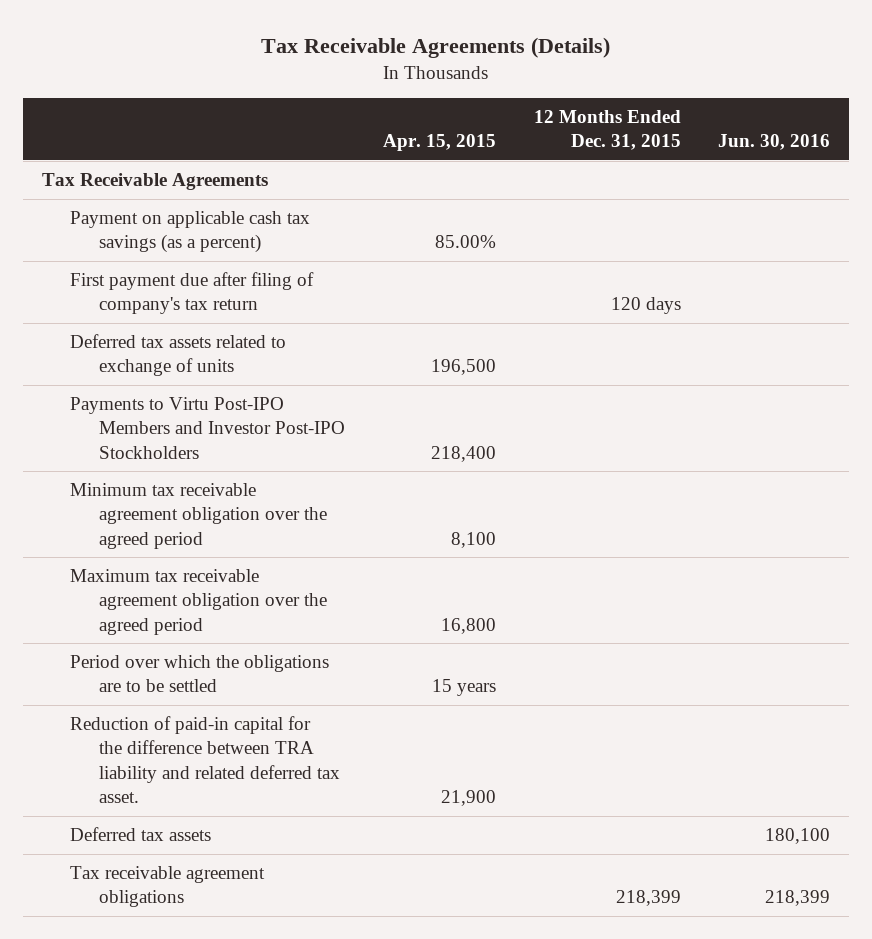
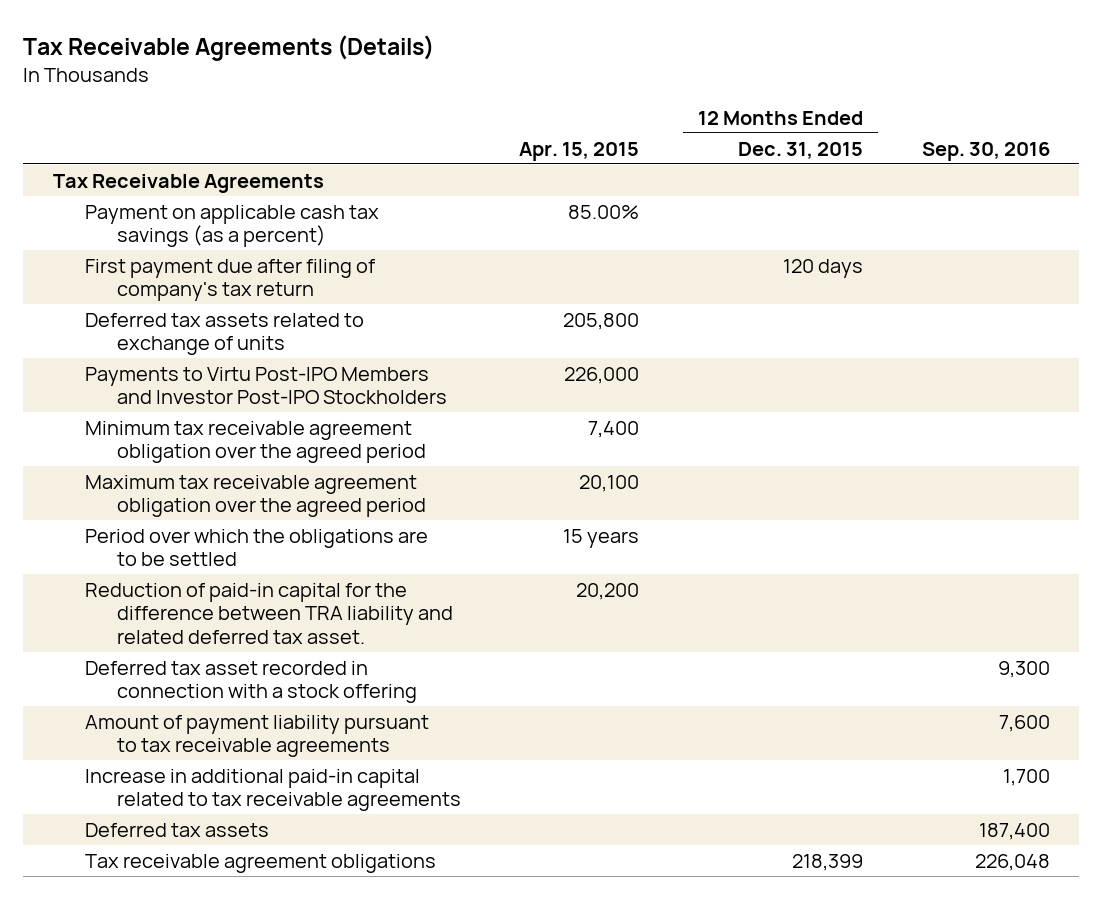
- | Apr. 15, 2015 | 12 Months Ended Dec. 31, 2015 | Jun. 30, 2016
+ | Apr. 15, 2015 | 12 Months Ended Dec. 31, 2015 | Sep. 30, 2016
- Deferred tax assets related to exchange of units | 196,500 | |
- Payments to Virtu Post-IPO Members and Investor Post-IPO Stockholders | 218,400 | |
- Minimum tax receivable agreement obligation over the agreed period | 8,100 | |
- Maximum tax receivable agreement obligation over the agreed period | 16,800 | |
+ Deferred tax assets related to exchange of units | 205,800 | |
+ Payments to Virtu Post-IPO Members and Investor Post-IPO Stockholders | 226,000 | |
+ Minimum tax receivable agreement obligation over the agreed period | 7,400 | |
+ Maximum tax receivable agreement obligation over the agreed period | 20,100 | |
- Reduction of paid-in capital for the difference between TRA liability and related deferred tax asset. | 21,900 | |
+ Reduction of paid-in capital for the difference between TRA liability and related deferred tax asset. | 20,200 | |
+ Deferred tax asset recorded in connection with a stock offering | | | 9,300
+ Amount of payment liability pursuant to tax receivable agreements | | | 7,600
+ Increase in additional paid-in capital related to tax receivable agreements | | | 1,700

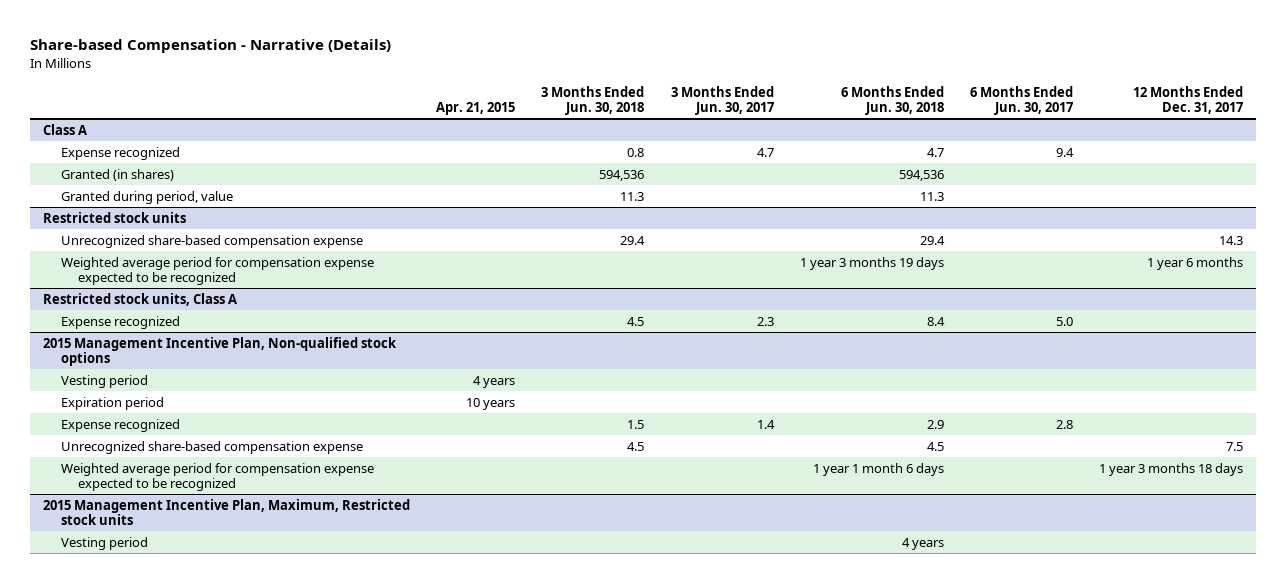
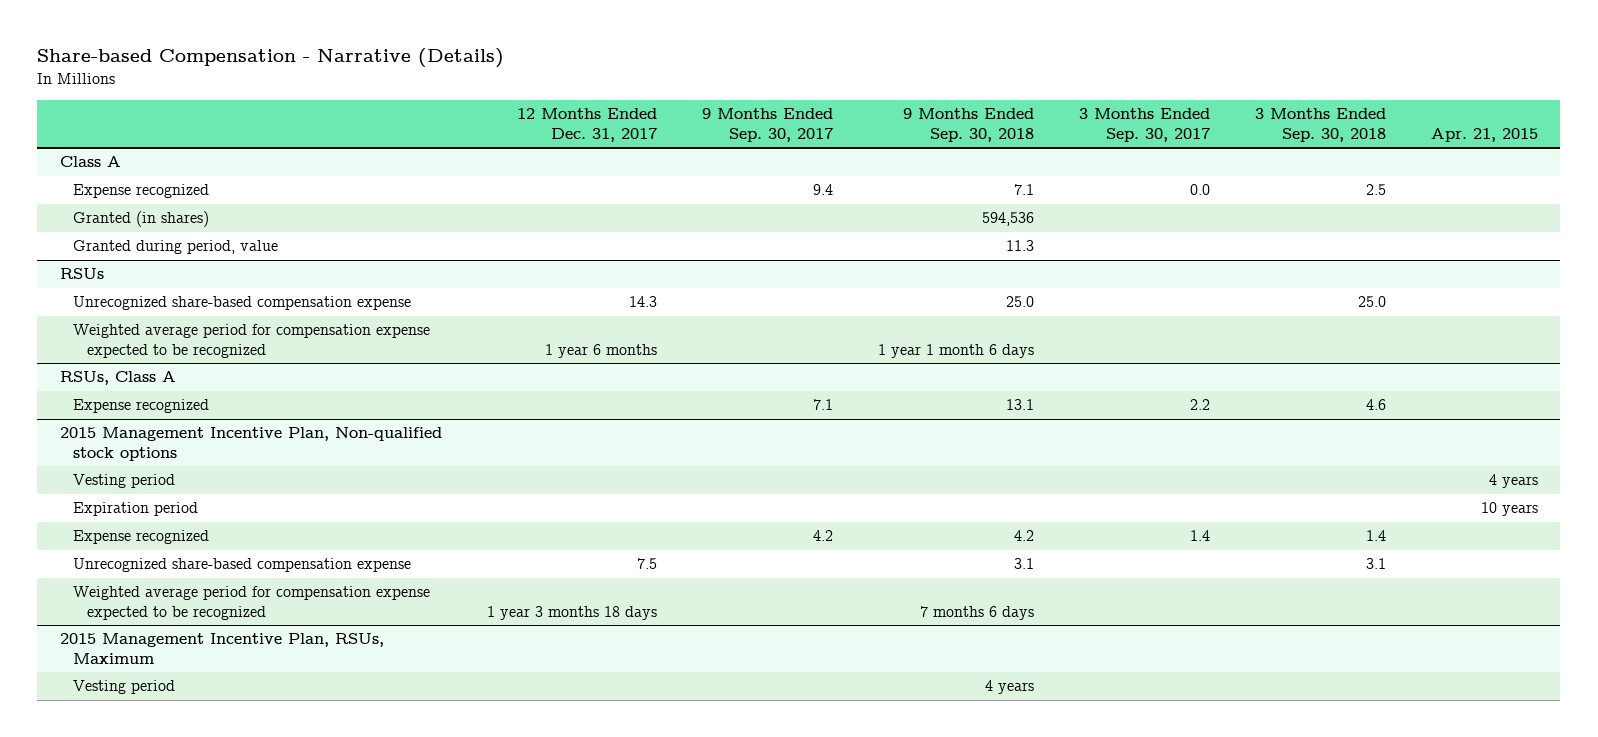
- | Apr. 21, 2015 | 3 Months Ended Jun. 30, 2018 | 3 Months Ended Jun. 30, 2017 | 6 Months Ended Jun. 30, 2018 | 6 Months Ended Jun. 30, 2017 | 12 Months Ended Dec. 31, 2017
+ | 12 Months Ended Dec. 31, 2017 | 9 Months Ended Sep. 30, 2017 | 9 Months Ended Sep. 30, 2018 | 3 Months Ended Sep. 30, 2017 | 3 Months Ended Sep. 30, 2018 | Apr. 21, 2015
- Restricted stock units
+ RSUs
- Restricted stock units, Class A
- Expense recognized | | 4.5 | 2.3 | 8.4 | 5.0 |
+ RSUs, Class A
+ Expense recognized | | 7.1 | 13.1 | 2.2 | 4.6 |
- 2015 Management Incentive Plan, Maximum, Restricted stock units
+ 2015 Management Incentive Plan, RSUs, Maximum

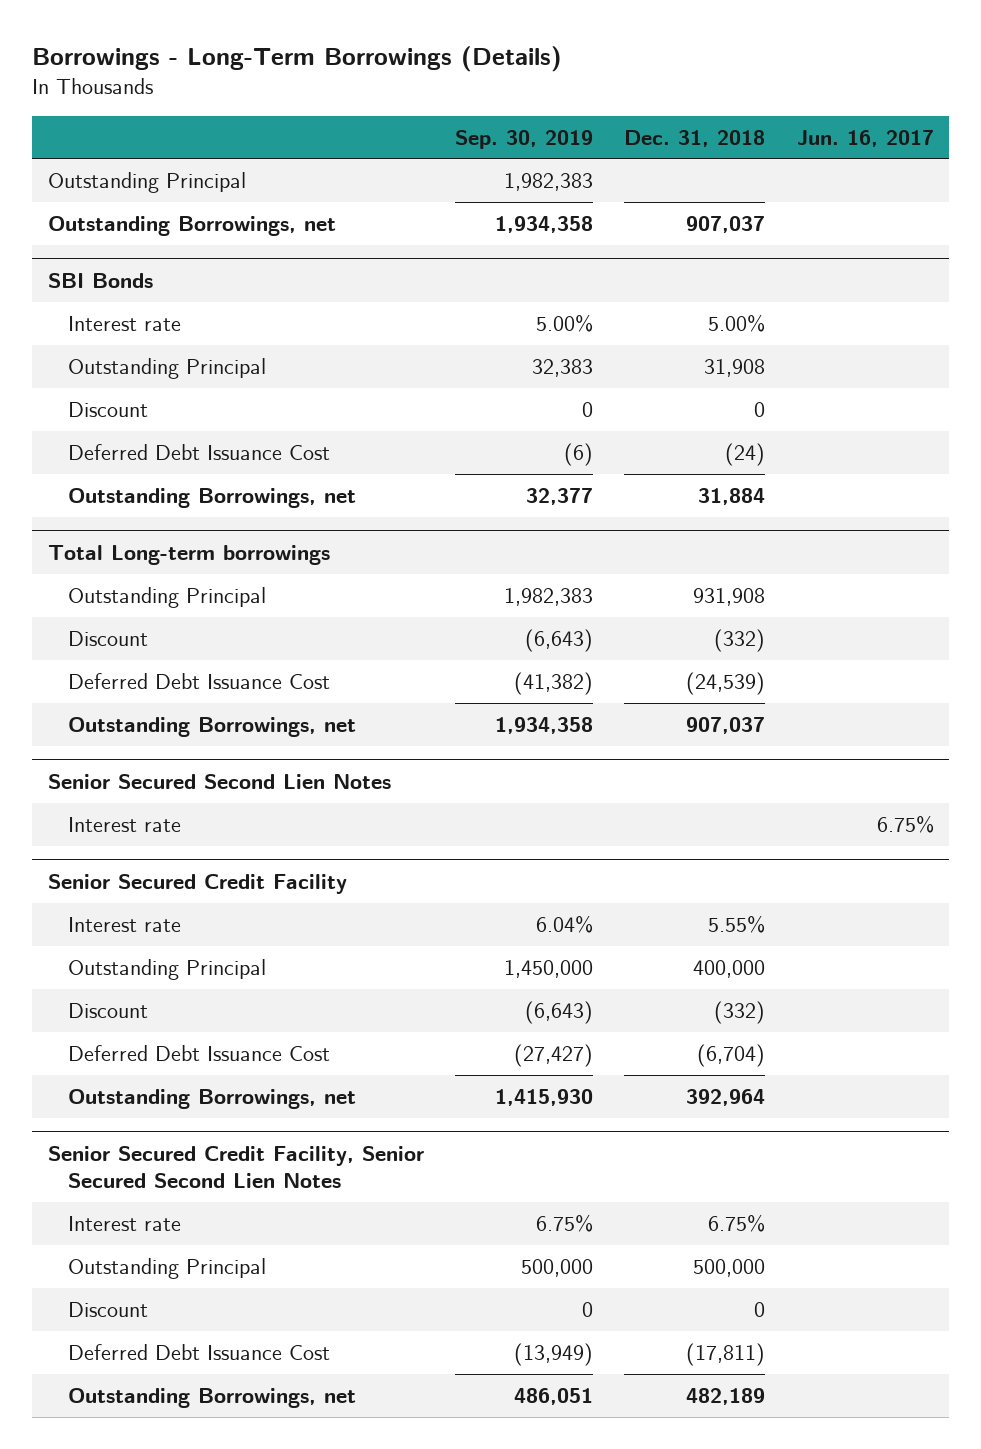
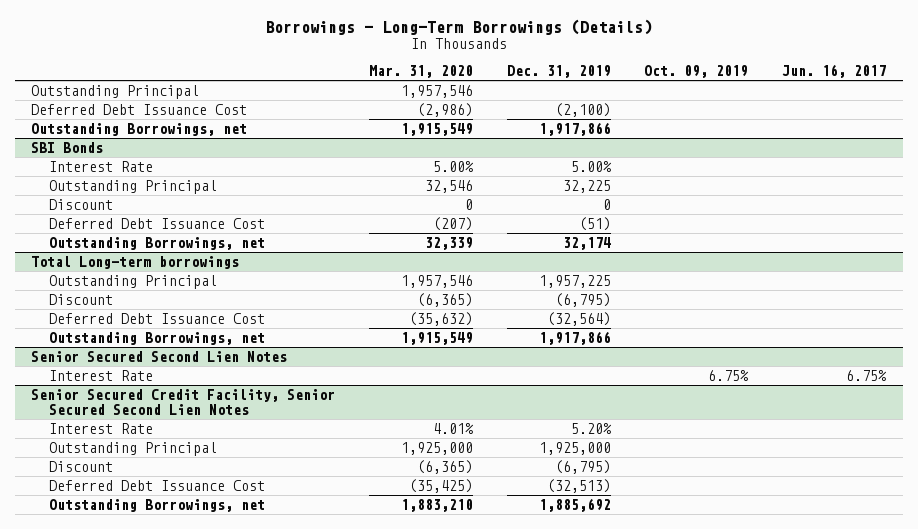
- | Sep. 30, 2019 | Dec. 31, 2018 | Jun. 16, 2017
+ | Mar. 31, 2020 | Dec. 31, 2019 | Oct. 09, 2019 | Jun. 16, 2017
+ Deferred Debt Issuance Cost | (2,986) | (2,100) | |
@ SBI Bonds
- Interest rate | 5.00% | 5.00% |
+ Interest Rate | 5.00% | 5.00% | |
@ Senior Secured Second Lien Notes
- Interest rate | | | 6.75%
- Senior Secured Credit Facility
- Interest rate | 6.04% | 5.55% |
- Outstanding Principal | 1,450,000 | 400,000 |
- Discount | (6,643) | (332) |
- Deferred Debt Issuance Cost | (27,427) | (6,704) |
- Outstanding Borrowings, net | 1,415,930 | 392,964 |
@ Senior Secured Second Lien Notes
+ Interest Rate | | | 6.75% | 6.75%
@ Senior Secured Credit Facility, Senior Secured Second Lien Notes
- Interest rate | 6.75% | 6.75% |
+ Interest Rate | 4.01% | 5.20% | |

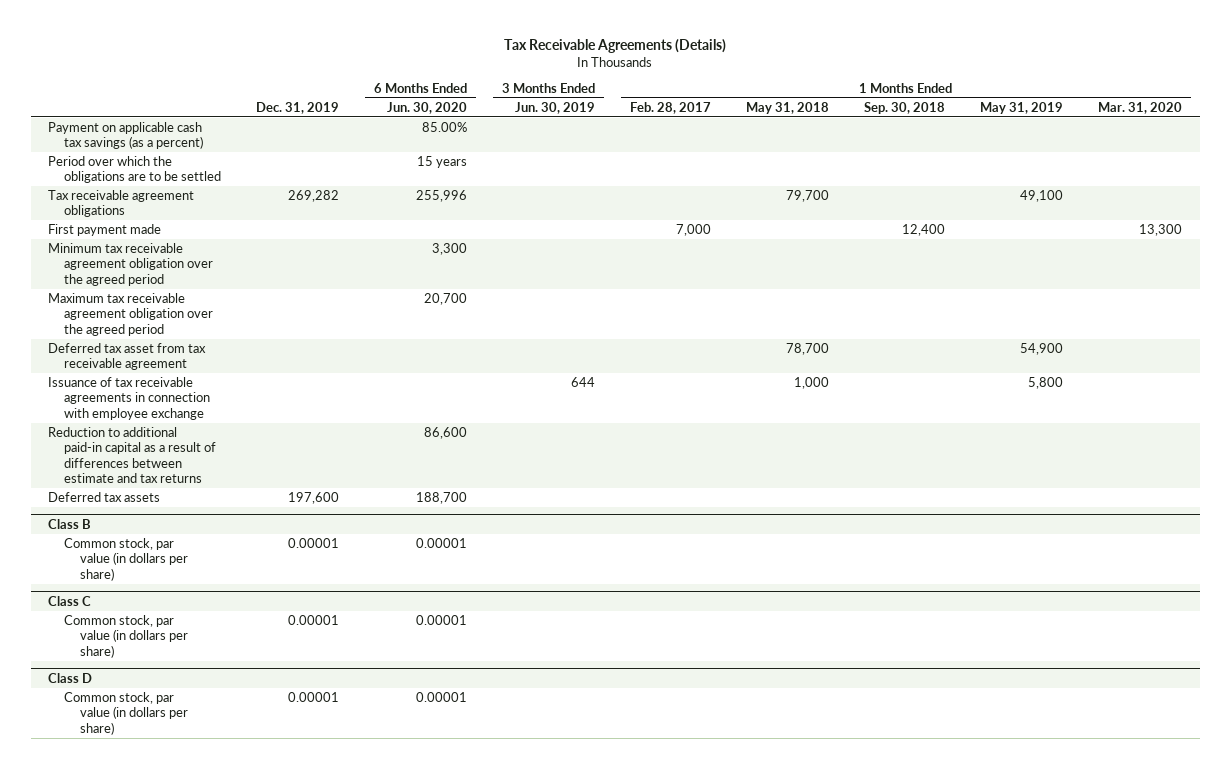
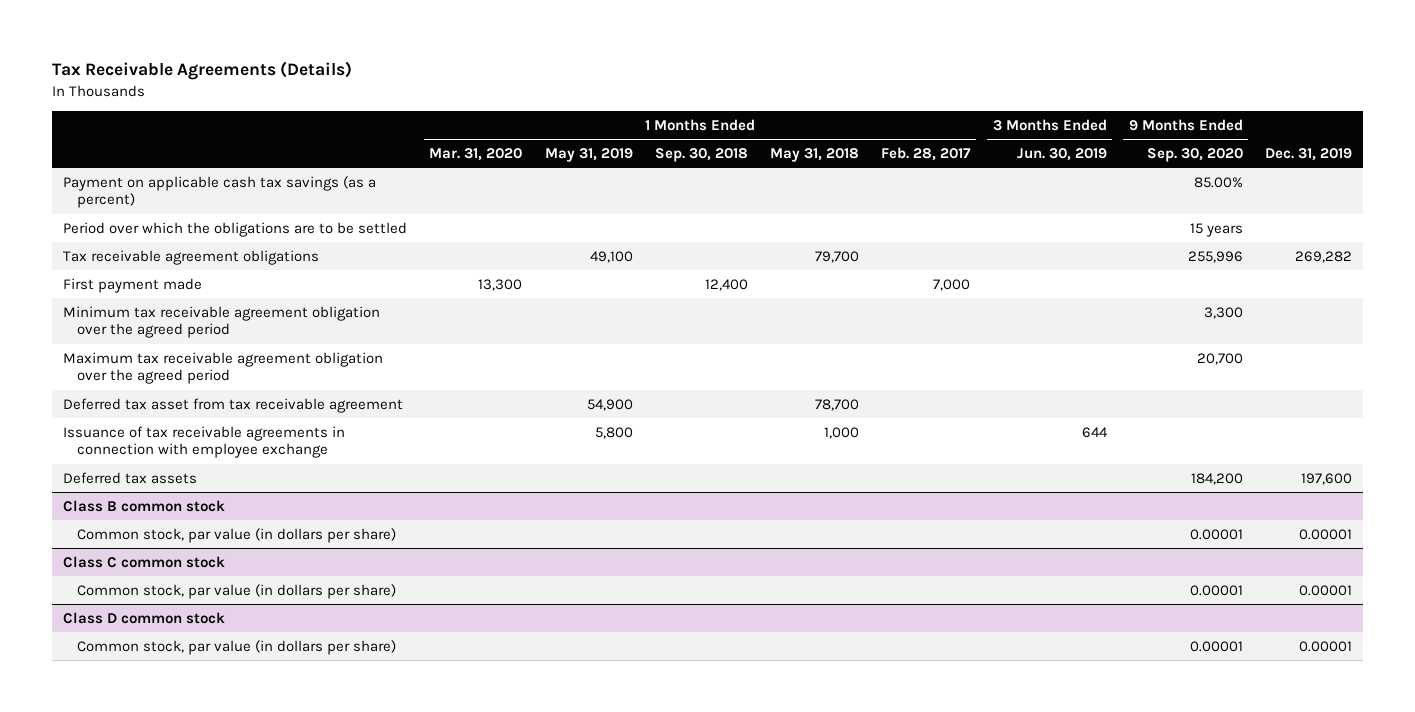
- | Dec. 31, 2019 | 6 Months Ended Jun. 30, 2020 | 3 Months Ended Jun. 30, 2019 | 1 Months Ended Feb. 28, 2017 | 1 Months Ended May 31, 2018 | 1 Months Ended Sep. 30, 2018 | 1 Months Ended May 31, 2019 | 1 Months Ended Mar. 31, 2020
+ | 1 Months Ended Mar. 31, 2020 | 1 Months Ended May 31, 2019 | 1 Months Ended Sep. 30, 2018 | 1 Months Ended May 31, 2018 | 1 Months Ended Feb. 28, 2017 | 3 Months Ended Jun. 30, 2019 | 9 Months Ended Sep. 30, 2020 | Dec. 31, 2019
- Reduction to additional paid-in capital as a result of differences between estimate and tax returns | | 86,600 | | | | | |
- Class B
+ Class B common stock
- Class C
+ Class C common stock
- Class D
+ Class D common stock

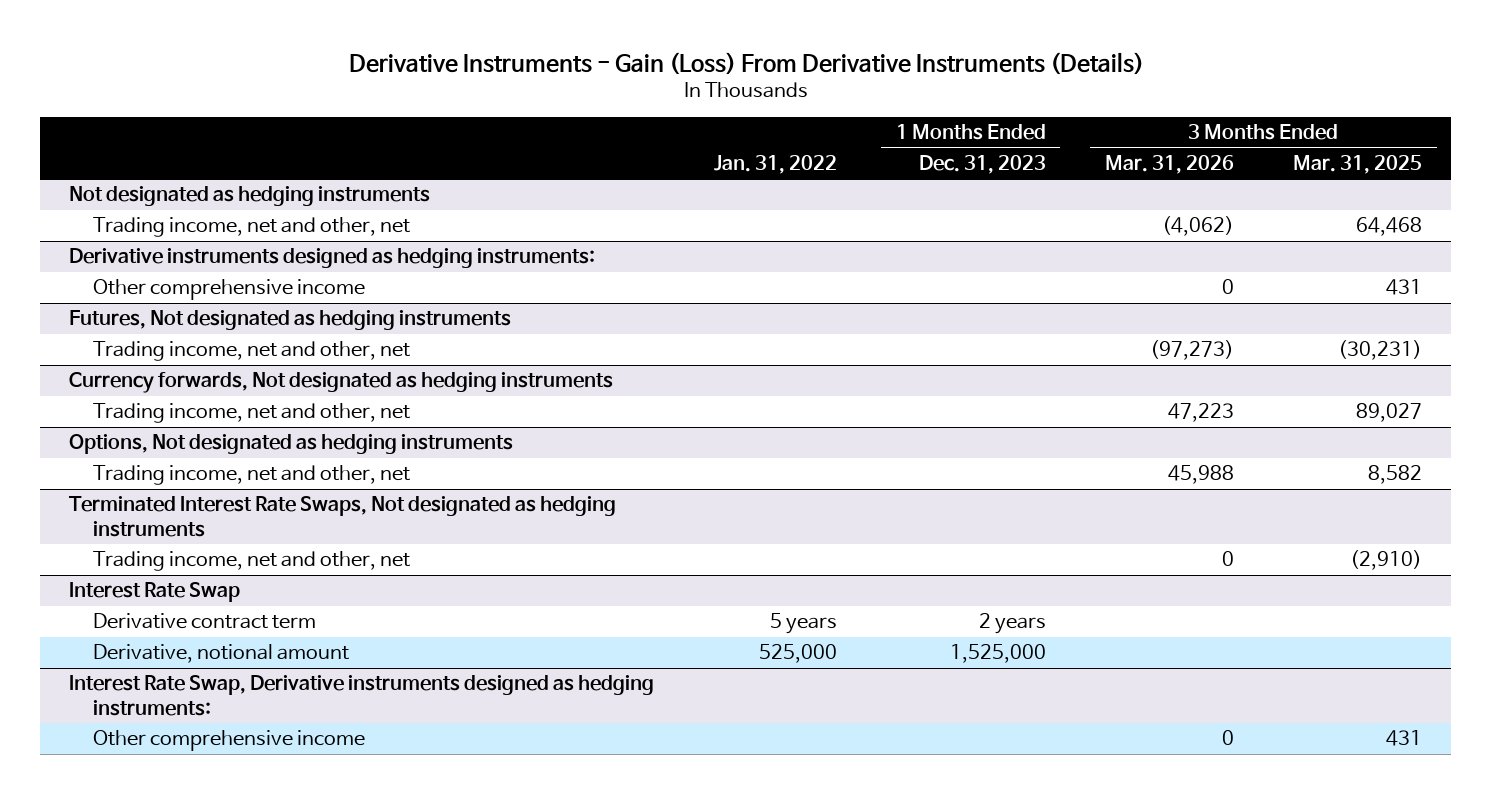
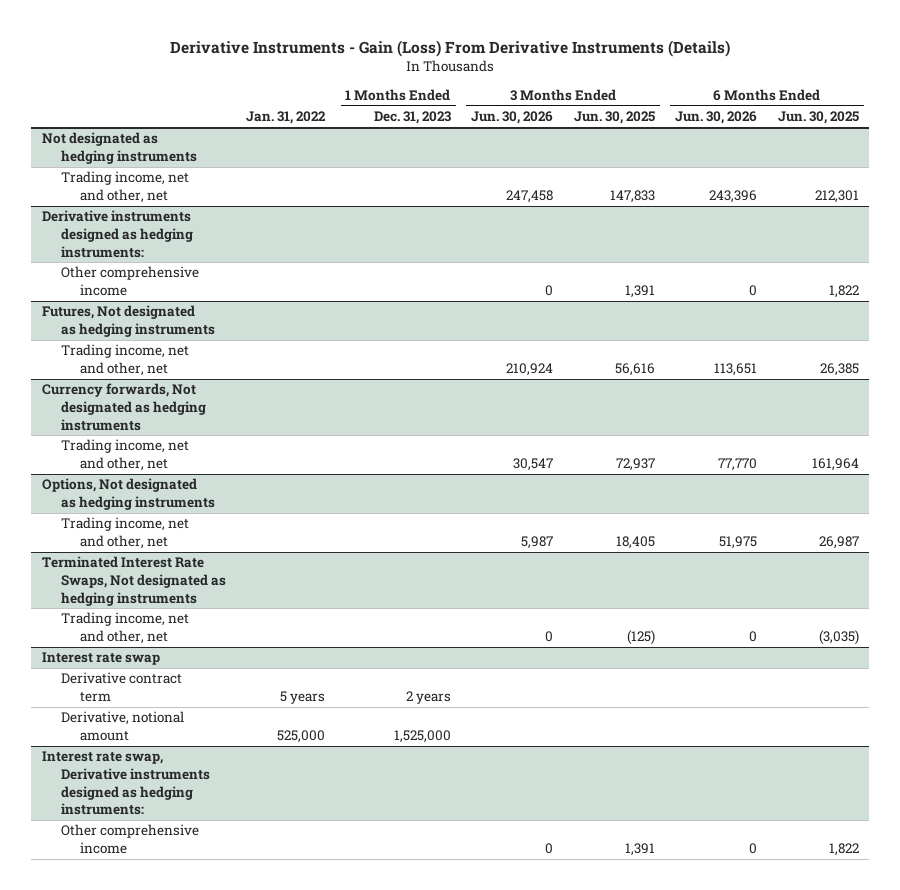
- | Jan. 31, 2022 | 1 Months Ended Dec. 31, 2023 | 3 Months Ended Mar. 31, 2026 | 3 Months Ended Mar. 31, 2025
+ | Jan. 31, 2022 | 1 Months Ended Dec. 31, 2023 | 3 Months Ended Jun. 30, 2026 | 3 Months Ended Jun. 30, 2025 | 6 Months Ended Jun. 30, 2026 | 6 Months Ended Jun. 30, 2025
- Interest Rate Swap
+ Interest rate swap
- Interest Rate Swap, Derivative instruments designed as hedging instruments:
+ Interest rate swap, Derivative instruments designed as hedging instruments:

